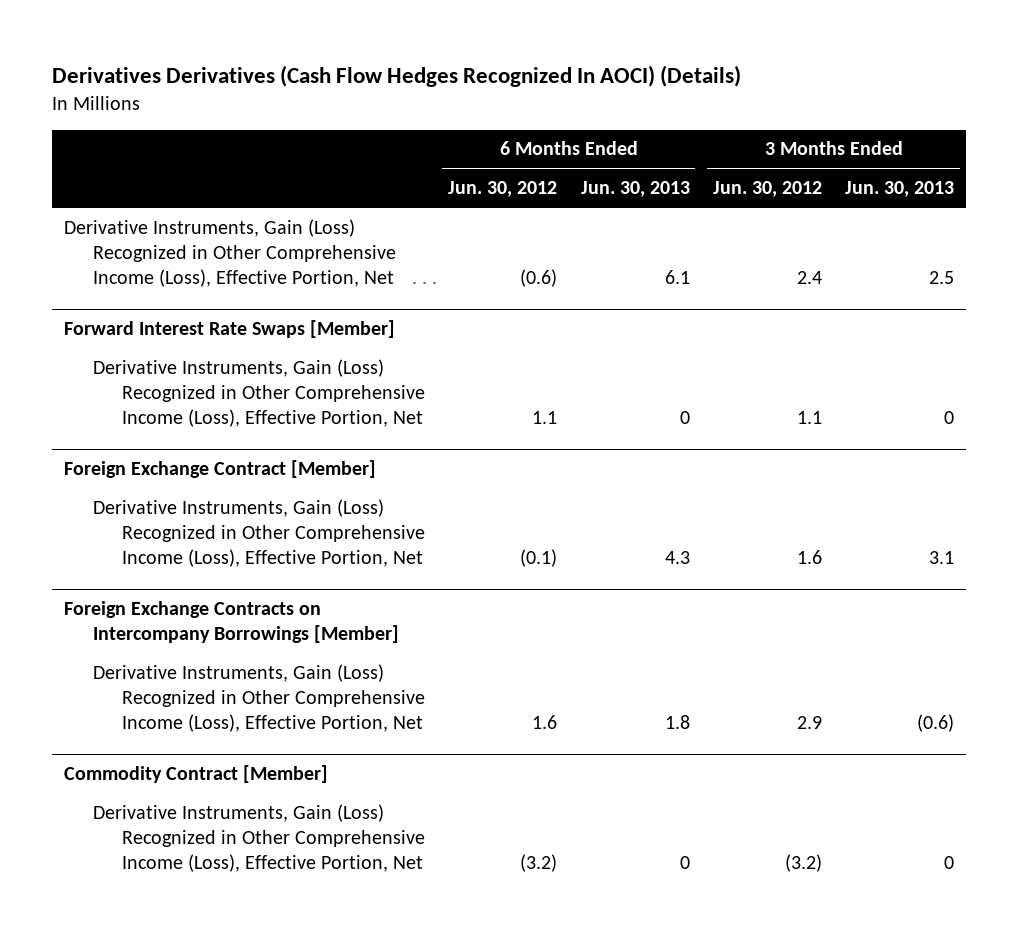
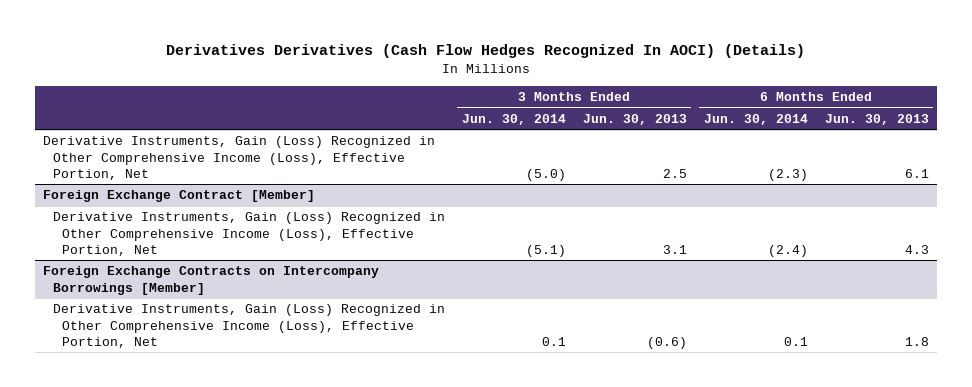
- | 6 Months Ended Jun. 30, 2012 | 6 Months Ended Jun. 30, 2013 | 3 Months Ended Jun. 30, 2012 | 3 Months Ended Jun. 30, 2013
+ | 3 Months Ended Jun. 30, 2014 | 3 Months Ended Jun. 30, 2013 | 6 Months Ended Jun. 30, 2014 | 6 Months Ended Jun. 30, 2013
- Forward Interest Rate Swaps [Member]
- Derivative Instruments, Gain (Loss) Recognized in Other Comprehensive Income (Loss), Effective Portion, Net | 1.1 | 0 | 1.1 | 0
- Commodity Contract [Member]
- Derivative Instruments, Gain (Loss) Recognized in Other Comprehensive Income (Loss), Effective Portion, Net | (3.2) | 0 | (3.2) | 0

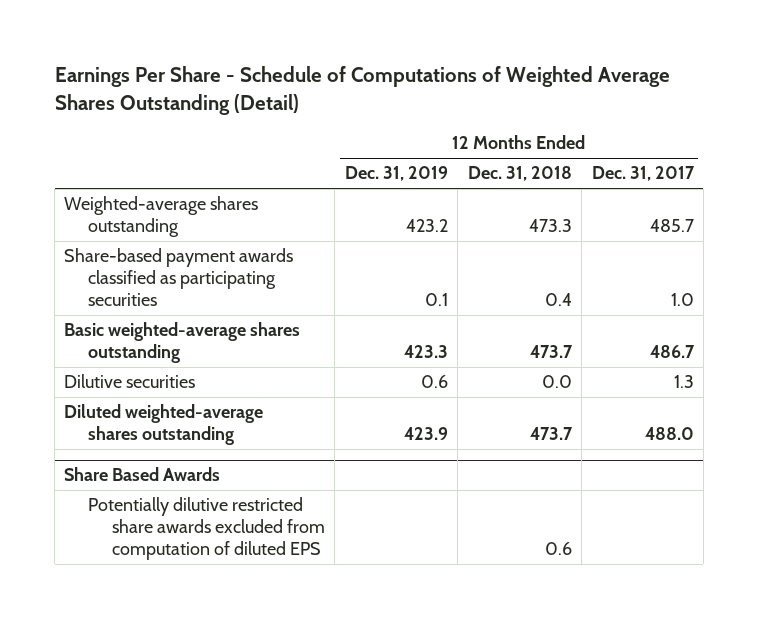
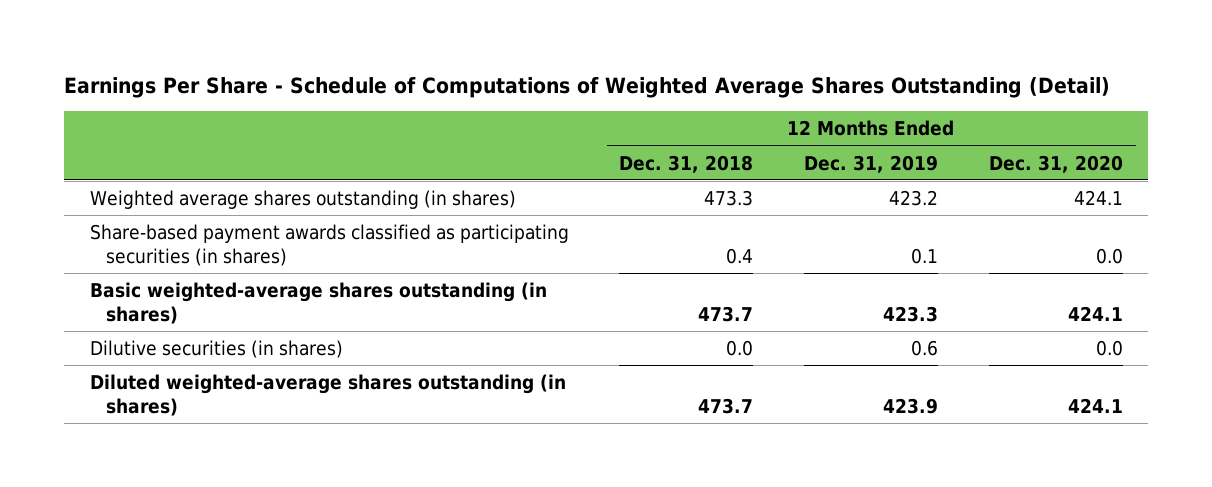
- | 12 Months Ended Dec. 31, 2019 | 12 Months Ended Dec. 31, 2018 | 12 Months Ended Dec. 31, 2017
+ | 12 Months Ended Dec. 31, 2018 | 12 Months Ended Dec. 31, 2019 | 12 Months Ended Dec. 31, 2020
- Weighted-average shares outstanding | 423.2 | 473.3 | 485.7
- Share-based payment awards classified as participating securities | 0.1 | 0.4 | 1.0
- Basic weighted-average shares outstanding | 423.3 | 473.7 | 486.7
- Dilutive securities | 0.6 | 0.0 | 1.3
- Diluted weighted-average shares outstanding | 423.9 | 473.7 | 488.0
- Share Based Awards
- Potentially dilutive restricted share awards excluded from computation of diluted EPS | | 0.6 |
+ Weighted average shares outstanding (in shares) | 473.3 | 423.2 | 424.1
+ Share-based payment awards classified as participating securities (in shares) | 0.4 | 0.1 | 0.0
+ Basic weighted-average shares outstanding (in shares) | 473.7 | 423.3 | 424.1
+ Dilutive securities (in shares) | 0.0 | 0.6 | 0.0
+ Diluted weighted-average shares outstanding (in shares) | 473.7 | 423.9 | 424.1

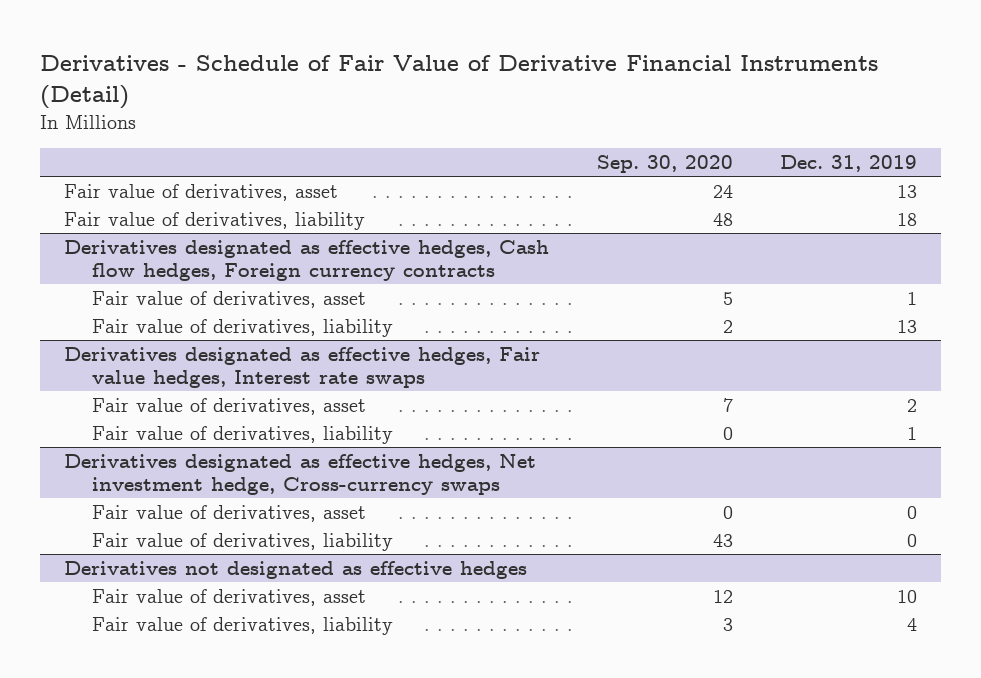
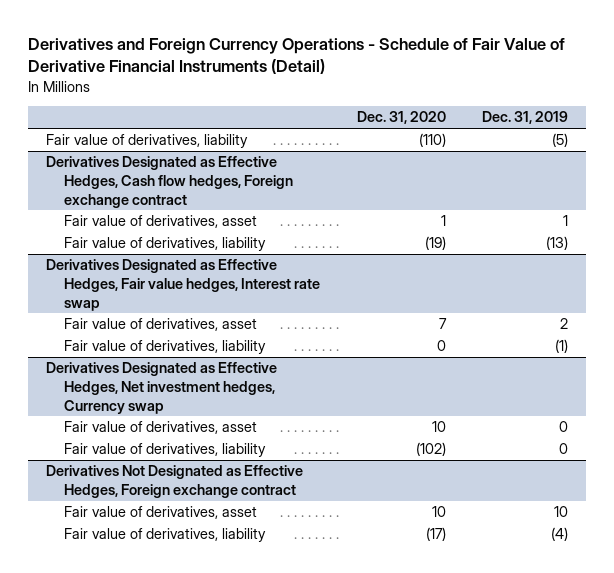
- Derivatives - Schedule of Fair Value of Derivative Financial Instruments (Detail)
+ Derivatives and Foreign Currency Operations - Schedule of Fair Value of Derivative Financial Instruments (Detail)
- | Sep. 30, 2020 | Dec. 31, 2019
+ | Dec. 31, 2020 | Dec. 31, 2019
- Fair value of derivatives, asset | 24 | 13
- Fair value of derivatives, liability | 48 | 18
- Derivatives designated as effective hedges, Cash flow hedges, Foreign currency contracts
+ Fair value of derivatives, liability | (110) | (5)
+ Derivatives Designated as Effective Hedges, Cash flow hedges, Foreign exchange contract
- Fair value of derivatives, liability | 2 | 13
- Derivatives designated as effective hedges, Fair value hedges, Interest rate swaps
+ Fair value of derivatives, liability | (19) | (13)
+ Derivatives Designated as Effective Hedges, Fair value hedges, Interest rate swap
- Fair value of derivatives, liability | 0 | 1
- Derivatives designated as effective hedges, Net investment hedge, Cross-currency swaps
+ Fair value of derivatives, liability | 0 | (1)
+ Derivatives Designated as Effective Hedges, Net investment hedges, Currency swap
- Derivatives not designated as effective hedges
+ Derivatives Not Designated as Effective Hedges, Foreign exchange contract
- Fair value of derivatives, liability | 3 | 4
+ Fair value of derivatives, liability | (17) | (4)

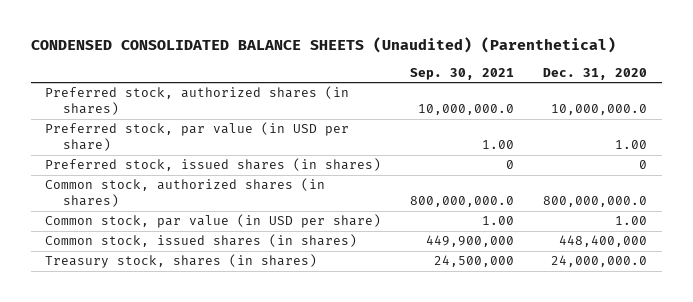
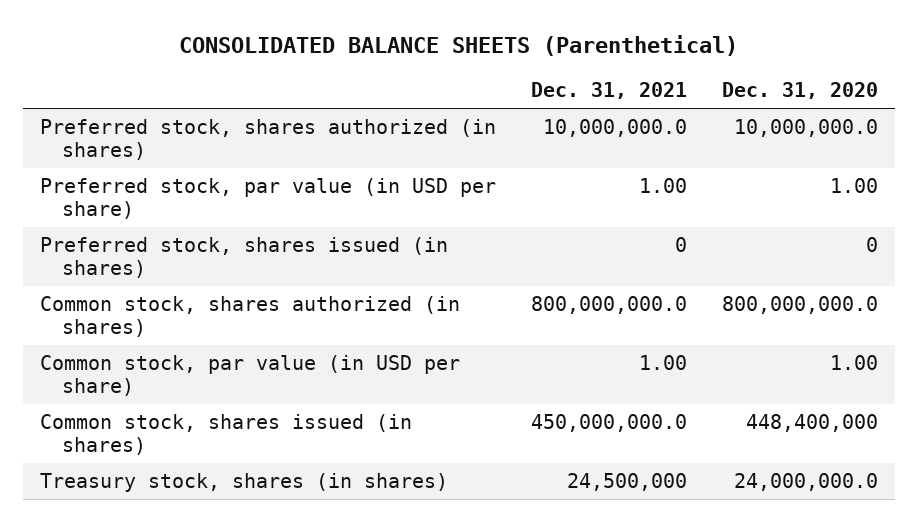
- CONDENSED CONSOLIDATED BALANCE SHEETS (Unaudited) (Parenthetical)
+ CONSOLIDATED BALANCE SHEETS (Parenthetical)
- | Sep. 30, 2021 | Dec. 31, 2020
+ | Dec. 31, 2021 | Dec. 31, 2020
- Preferred stock, authorized shares (in shares) | 10,000,000.0 | 10,000,000.0
+ Preferred stock, shares authorized (in shares) | 10,000,000.0 | 10,000,000.0
- Preferred stock, issued shares (in shares) | 0 | 0
- Common stock, authorized shares (in shares) | 800,000,000.0 | 800,000,000.0
+ Preferred stock, shares issued (in shares) | 0 | 0
+ Common stock, shares authorized (in shares) | 800,000,000.0 | 800,000,000.0
- Common stock, issued shares (in shares) | 449,900,000 | 448,400,000
+ Common stock, shares issued (in shares) | 450,000,000.0 | 448,400,000

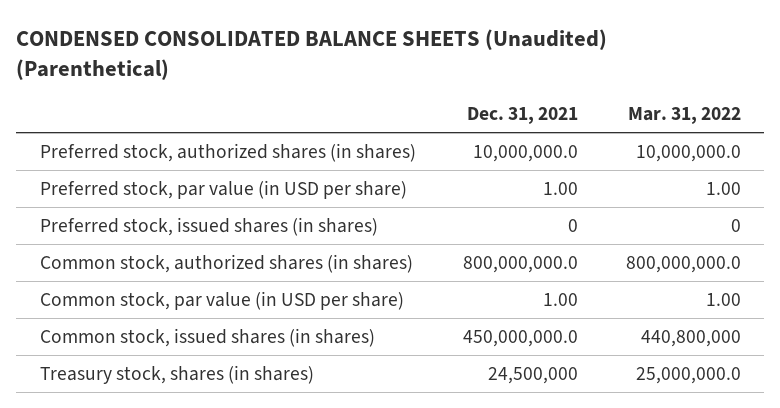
- CONSOLIDATED BALANCE SHEETS (Parenthetical)
+ CONDENSED CONSOLIDATED BALANCE SHEETS (Unaudited) (Parenthetical)
- | Dec. 31, 2021 | Dec. 31, 2020
+ | Dec. 31, 2021 | Mar. 31, 2022
- Preferred stock, shares authorized (in shares) | 10,000,000.0 | 10,000,000.0
+ Preferred stock, authorized shares (in shares) | 10,000,000.0 | 10,000,000.0
- Preferred stock, shares issued (in shares) | 0 | 0
- Common stock, shares authorized (in shares) | 800,000,000.0 | 800,000,000.0
+ Preferred stock, issued shares (in shares) | 0 | 0
+ Common stock, authorized shares (in shares) | 800,000,000.0 | 800,000,000.0
- Common stock, shares issued (in shares) | 450,000,000.0 | 448,400,000
+ Common stock, issued shares (in shares) | 450,000,000.0 | 440,800,000

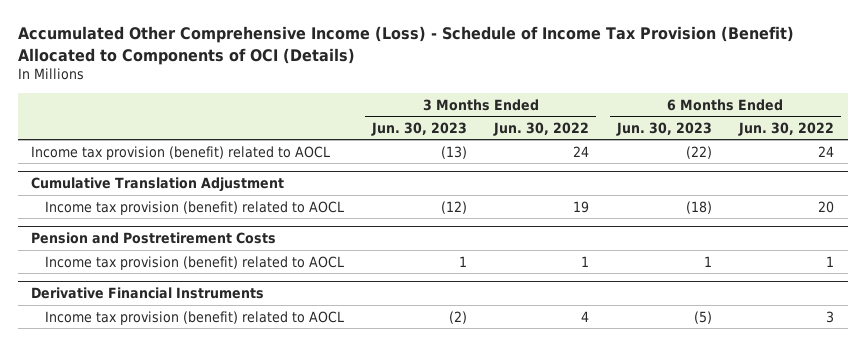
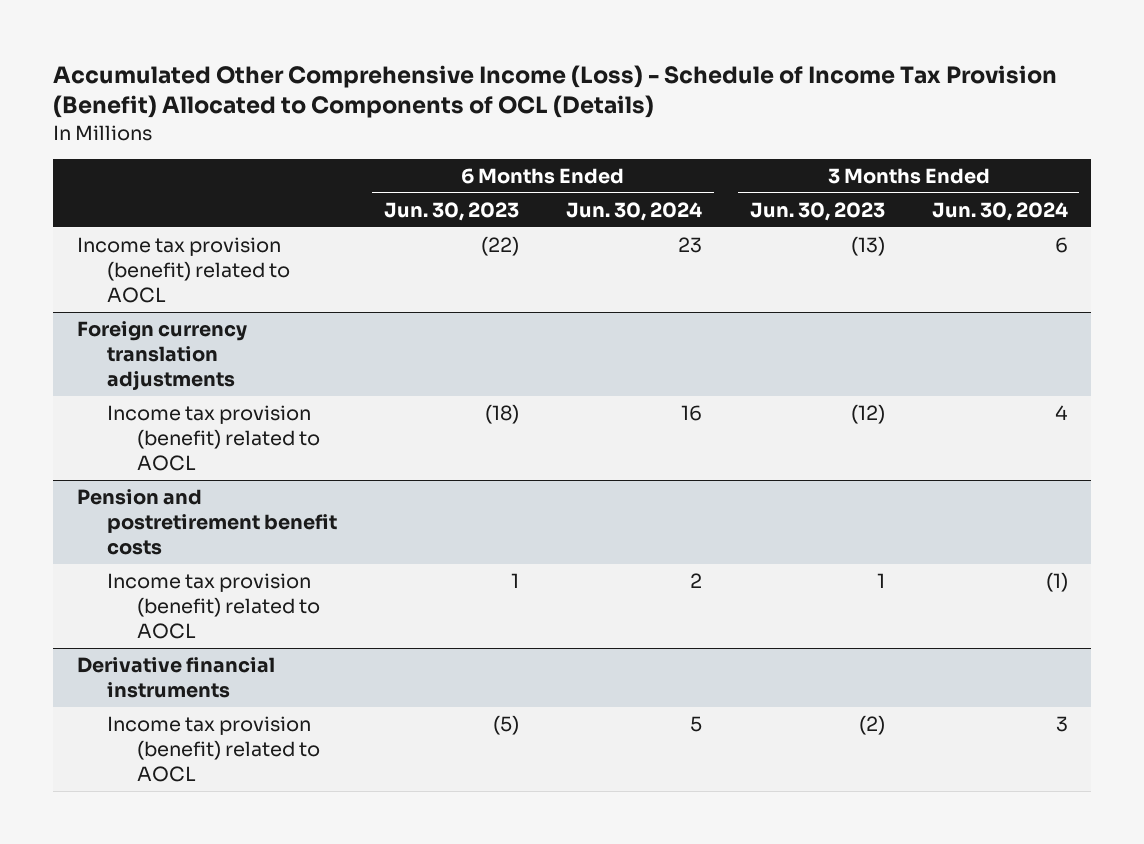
- Accumulated Other Comprehensive Income (Loss) - Schedule of Income Tax Provision (Benefit) Allocated to Components of OCI (Details)
+ Accumulated Other Comprehensive Income (Loss) - Schedule of Income Tax Provision (Benefit) Allocated to Components of OCL (Details)
- | 3 Months Ended Jun. 30, 2023 | 3 Months Ended Jun. 30, 2022 | 6 Months Ended Jun. 30, 2023 | 6 Months Ended Jun. 30, 2022
+ | 6 Months Ended Jun. 30, 2023 | 6 Months Ended Jun. 30, 2024 | 3 Months Ended Jun. 30, 2023 | 3 Months Ended Jun. 30, 2024
- Cumulative Translation Adjustment
+ Foreign currency translation adjustments
- Pension and Postretirement Costs
+ Pension and postretirement benefit costs
- Derivative Financial Instruments
+ Derivative financial instruments

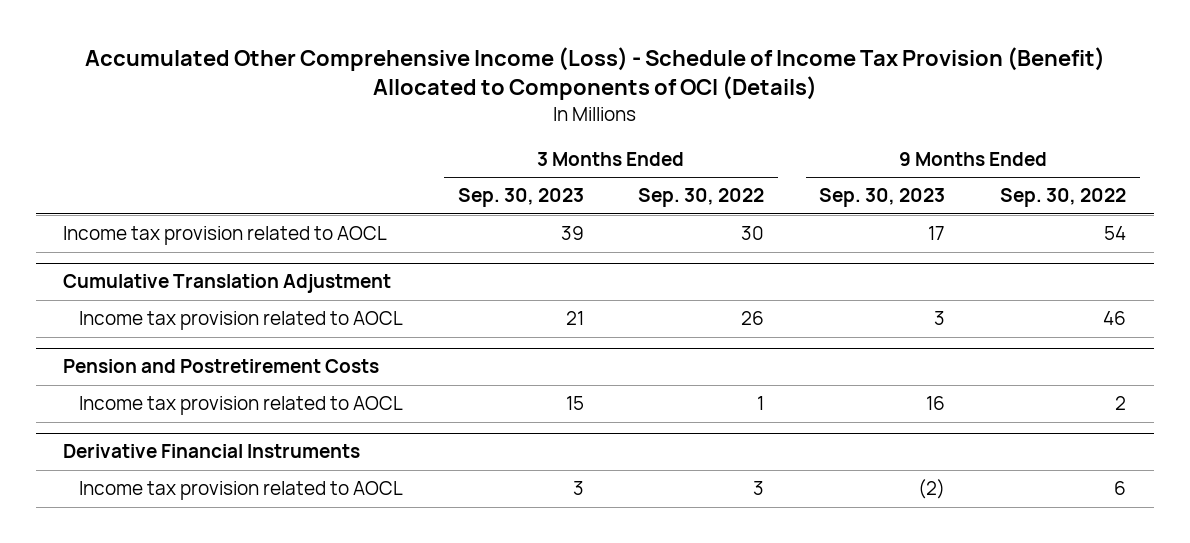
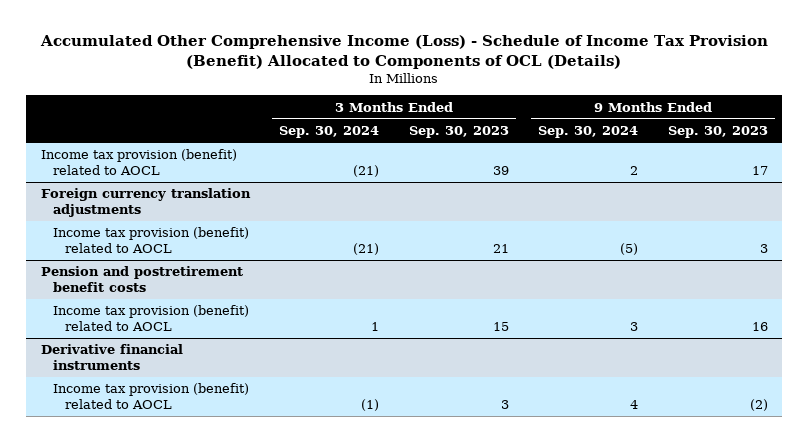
- Accumulated Other Comprehensive Income (Loss) - Schedule of Income Tax Provision (Benefit) Allocated to Components of OCI (Details)
+ Accumulated Other Comprehensive Income (Loss) - Schedule of Income Tax Provision (Benefit) Allocated to Components of OCL (Details)
- | 3 Months Ended Sep. 30, 2023 | 3 Months Ended Sep. 30, 2022 | 9 Months Ended Sep. 30, 2023 | 9 Months Ended Sep. 30, 2022
+ | 3 Months Ended Sep. 30, 2024 | 3 Months Ended Sep. 30, 2023 | 9 Months Ended Sep. 30, 2024 | 9 Months Ended Sep. 30, 2023
- Income tax provision related to AOCL | 39 | 30 | 17 | 54
- Cumulative Translation Adjustment
- Income tax provision related to AOCL | 21 | 26 | 3 | 46
- Pension and Postretirement Costs
- Income tax provision related to AOCL | 15 | 1 | 16 | 2
- Derivative Financial Instruments
- Income tax provision related to AOCL | 3 | 3 | (2) | 6
+ Income tax provision (benefit) related to AOCL | (21) | 39 | 2 | 17
+ Foreign currency translation adjustments
+ Income tax provision (benefit) related to AOCL | (21) | 21 | (5) | 3
+ Pension and postretirement benefit costs
+ Income tax provision (benefit) related to AOCL | 1 | 15 | 3 | 16
+ Derivative financial instruments
+ Income tax provision (benefit) related to AOCL | (1) | 3 | 4 | (2)

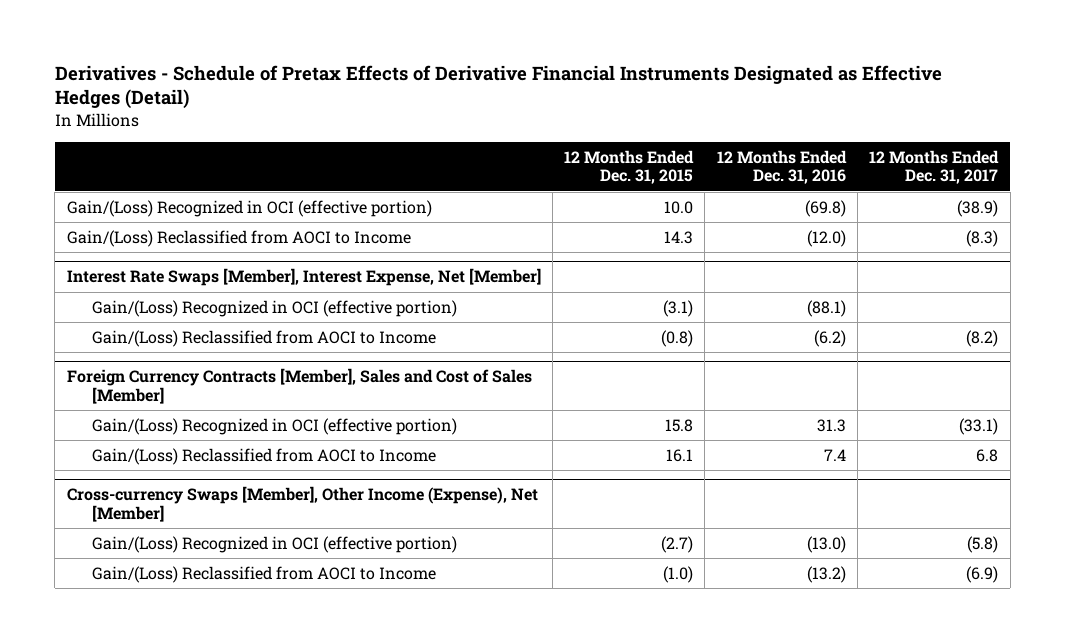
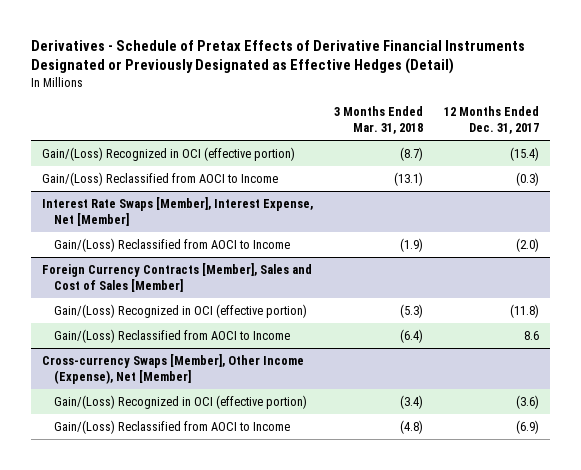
- Derivatives - Schedule of Pretax Effects of Derivative Financial Instruments Designated as Effective Hedges (Detail)
+ Derivatives - Schedule of Pretax Effects of Derivative Financial Instruments Designated or Previously Designated as Effective Hedges (Detail)
- | 12 Months Ended Dec. 31, 2015 | 12 Months Ended Dec. 31, 2016 | 12 Months Ended Dec. 31, 2017
+ | 3 Months Ended Mar. 31, 2018 | 12 Months Ended Dec. 31, 2017
- Gain/(Loss) Recognized in OCI (effective portion) | 10.0 | (69.8) | (38.9)
- Gain/(Loss) Reclassified from AOCI to Income | 14.3 | (12.0) | (8.3)
+ Gain/(Loss) Recognized in OCI (effective portion) | (8.7) | (15.4)
+ Gain/(Loss) Reclassified from AOCI to Income | (13.1) | (0.3)
@ Interest Rate Swaps [Member], Interest Expense, Net [Member]
- Gain/(Loss) Recognized in OCI (effective portion) | (3.1) | (88.1) |
- Gain/(Loss) Reclassified from AOCI to Income | (0.8) | (6.2) | (8.2)
+ Gain/(Loss) Reclassified from AOCI to Income | (1.9) | (2.0)
@ Foreign Currency Contracts [Member], Sales and Cost of Sales [Member]
- Gain/(Loss) Recognized in OCI (effective portion) | 15.8 | 31.3 | (33.1)
- Gain/(Loss) Reclassified from AOCI to Income | 16.1 | 7.4 | 6.8
+ Gain/(Loss) Recognized in OCI (effective portion) | (5.3) | (11.8)
+ Gain/(Loss) Reclassified from AOCI to Income | (6.4) | 8.6
@ Cross-currency Swaps [Member], Other Income (Expense), Net [Member]
- Gain/(Loss) Recognized in OCI (effective portion) | (2.7) | (13.0) | (5.8)
+ Gain/(Loss) Recognized in OCI (effective portion) | (3.4) | (3.6)

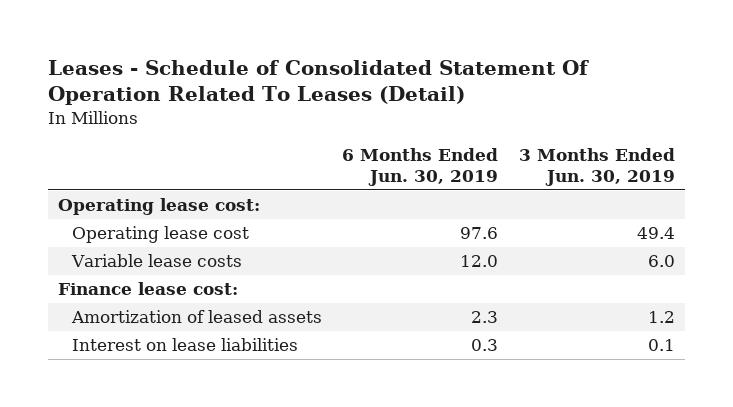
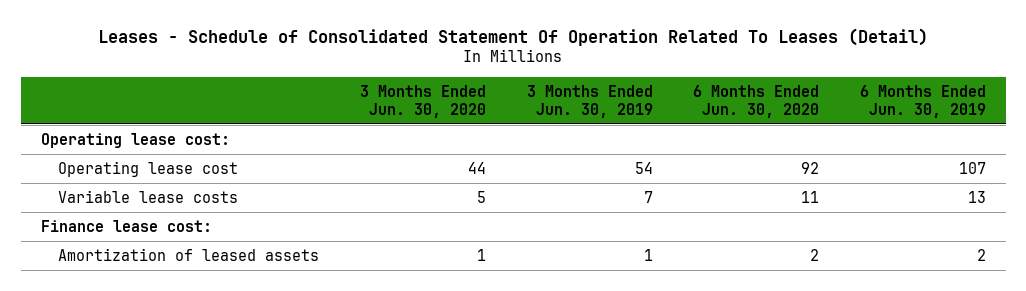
- | 6 Months Ended Jun. 30, 2019 | 3 Months Ended Jun. 30, 2019
+ | 3 Months Ended Jun. 30, 2020 | 3 Months Ended Jun. 30, 2019 | 6 Months Ended Jun. 30, 2020 | 6 Months Ended Jun. 30, 2019
- Operating lease cost | 97.6 | 49.4
- Variable lease costs | 12.0 | 6.0
+ Operating lease cost | 44 | 54 | 92 | 107
+ Variable lease costs | 5 | 7 | 11 | 13
- Amortization of leased assets | 2.3 | 1.2
- Interest on lease liabilities | 0.3 | 0.1
+ Amortization of leased assets | 1 | 1 | 2 | 2

